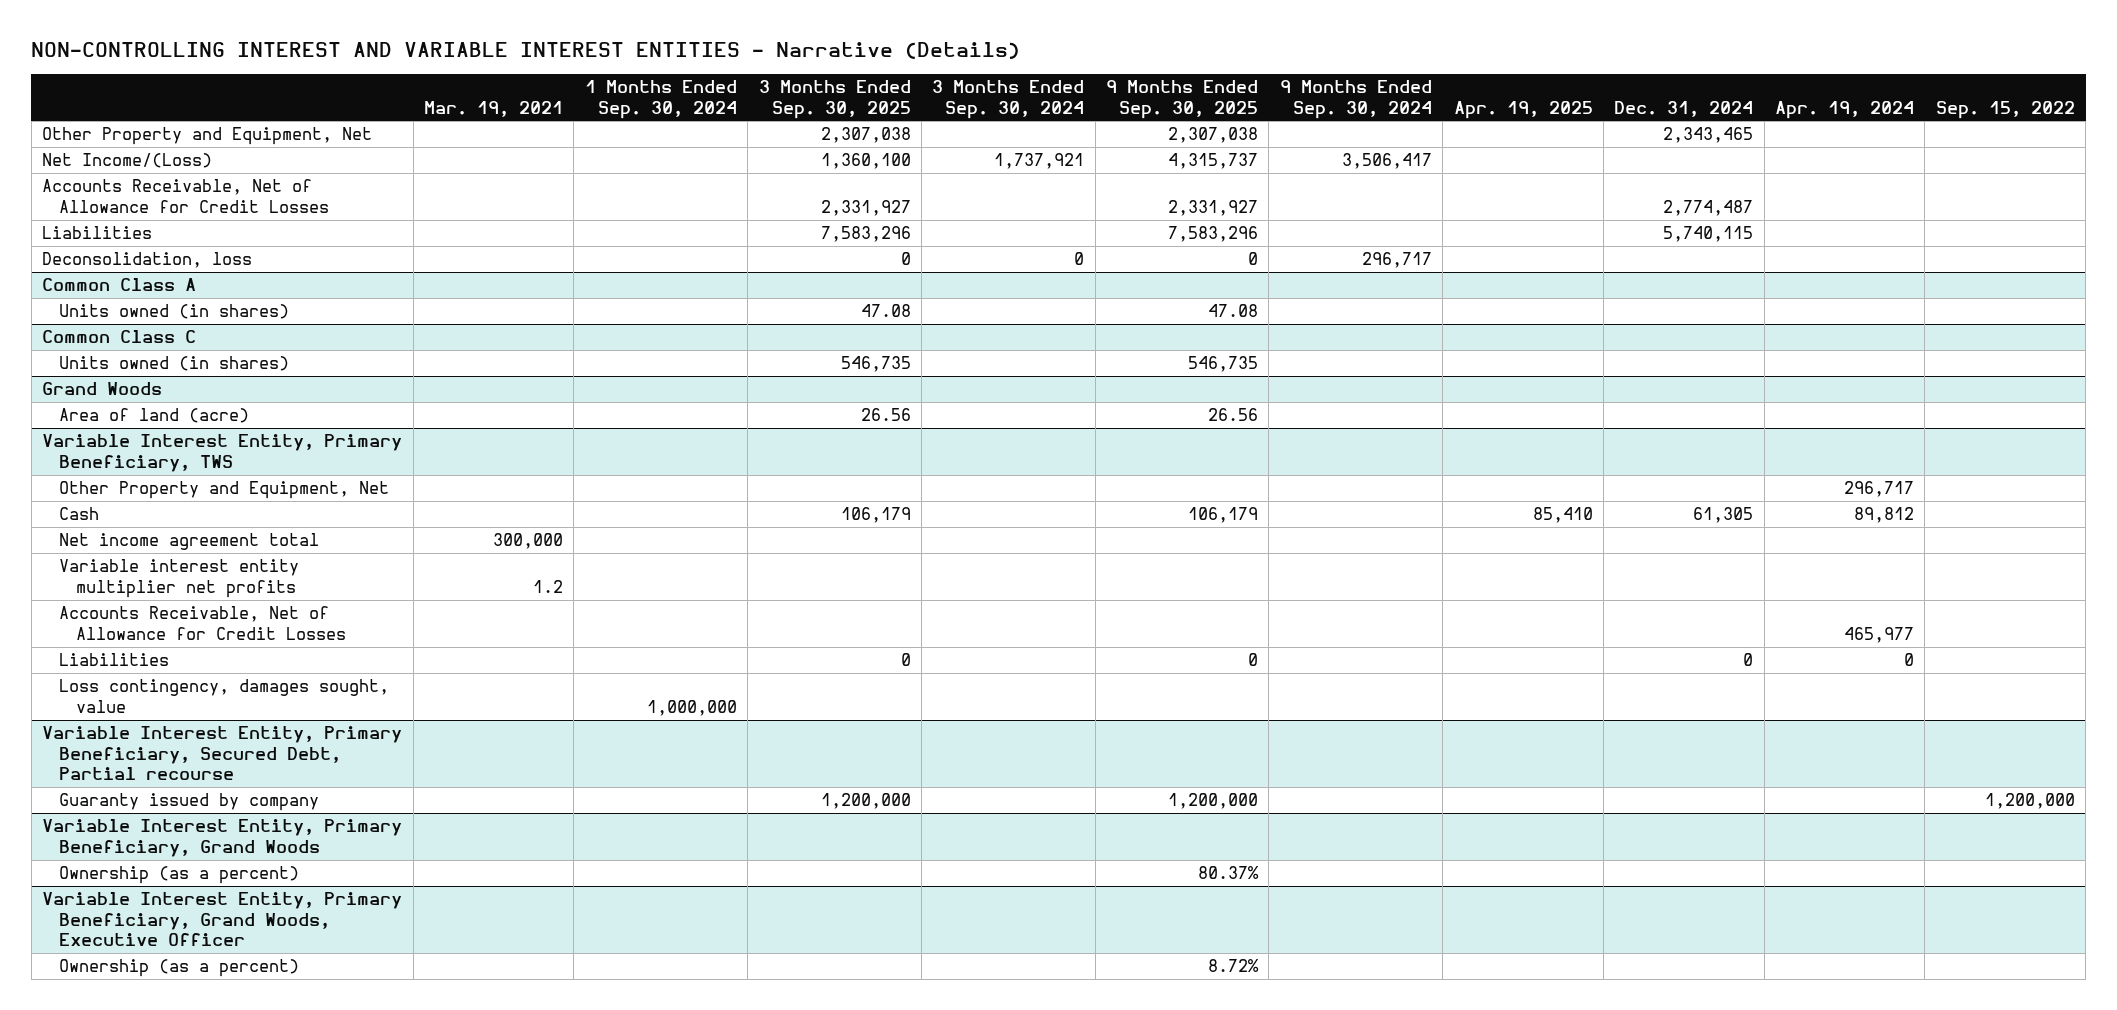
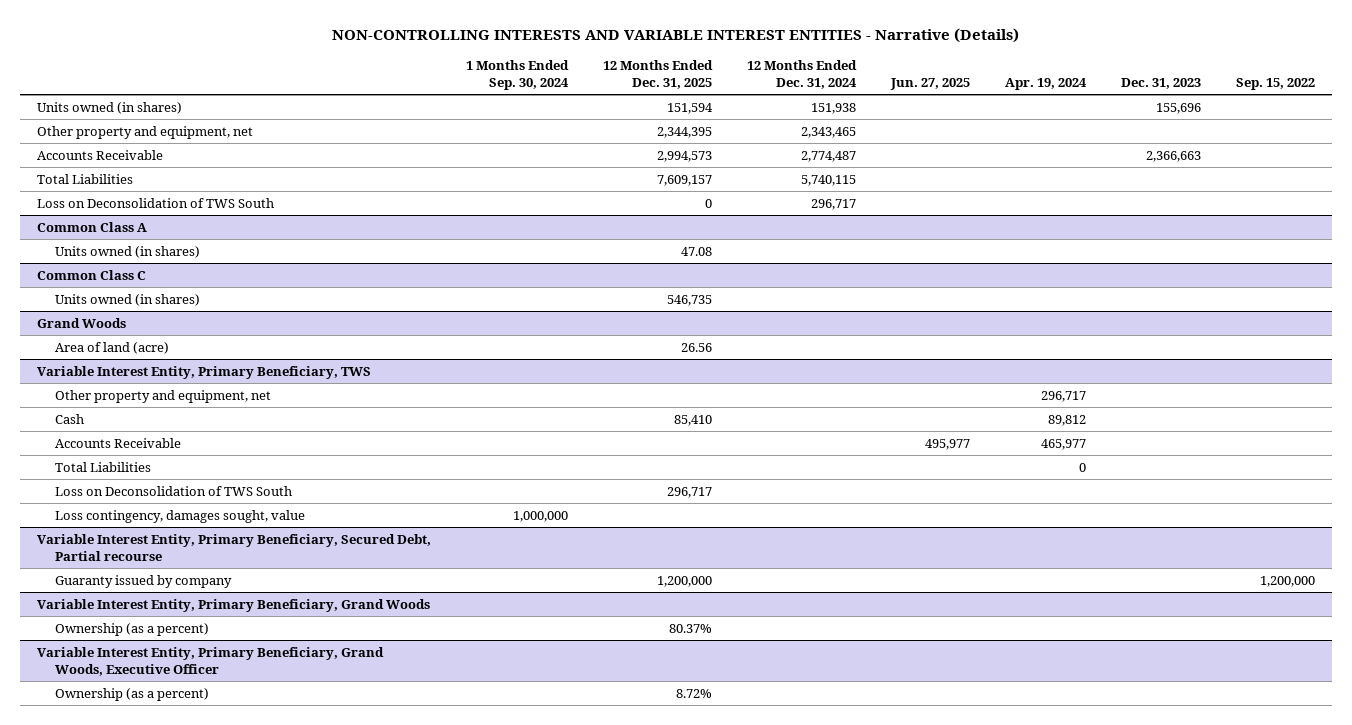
- NON-CONTROLLING INTEREST AND VARIABLE INTEREST ENTITIES - Narrative (Details)
+ NON-CONTROLLING INTERESTS AND VARIABLE INTEREST ENTITIES - Narrative (Details)
- | Mar. 19, 2021 | 1 Months Ended Sep. 30, 2024 | 3 Months Ended Sep. 30, 2025 | 3 Months Ended Sep. 30, 2024 | 9 Months Ended Sep. 30, 2025 | 9 Months Ended Sep. 30, 2024 | Apr. 19, 2025 | Dec. 31, 2024 | Apr. 19, 2024 | Sep. 15, 2022
+ | 1 Months Ended Sep. 30, 2024 | 12 Months Ended Dec. 31, 2025 | 12 Months Ended Dec. 31, 2024 | Jun. 27, 2025 | Apr. 19, 2024 | Dec. 31, 2023 | Sep. 15, 2022
- Other Property and Equipment, Net | | | 2,307,038 | | 2,307,038 | | | 2,343,465 | |
- Net Income/(Loss) | | | 1,360,100 | 1,737,921 | 4,315,737 | 3,506,417 | | | |
- Accounts Receivable, Net of Allowance for Credit Losses | | | 2,331,927 | | 2,331,927 | | | 2,774,487 | |
- Liabilities | | | 7,583,296 | | 7,583,296 | | | 5,740,115 | |
- Deconsolidation, loss | | | 0 | 0 | 0 | 296,717 | | | |
+ Units owned (in shares) | | 151,594 | 151,938 | | | 155,696 |
+ Other property and equipment, net | | 2,344,395 | 2,343,465 | | | |
+ Accounts Receivable | | 2,994,573 | 2,774,487 | | | 2,366,663 |
+ Total Liabilities | | 7,609,157 | 5,740,115 | | | |
+ Loss on Deconsolidation of TWS South | | 0 | 296,717 | | | |
@ Variable Interest Entity, Primary Beneficiary, TWS
- Other Property and Equipment, Net | | | | | | | | | 296,717 |
+ Other property and equipment, net | | | | | 296,717 | |
- Net income agreement total | 300,000 | | | | | | | | |
- Variable interest entity multiplier net profits | 1.2 | | | | | | | | |
- Accounts Receivable, Net of Allowance for Credit Losses | | | | | | | | | 465,977 |
- Liabilities | | | 0 | | 0 | | | 0 | 0 |
+ Accounts Receivable | | | | 495,977 | 465,977 | |
+ Total Liabilities | | | | | 0 | |
+ Loss on Deconsolidation of TWS South | | 296,717 | | | | |

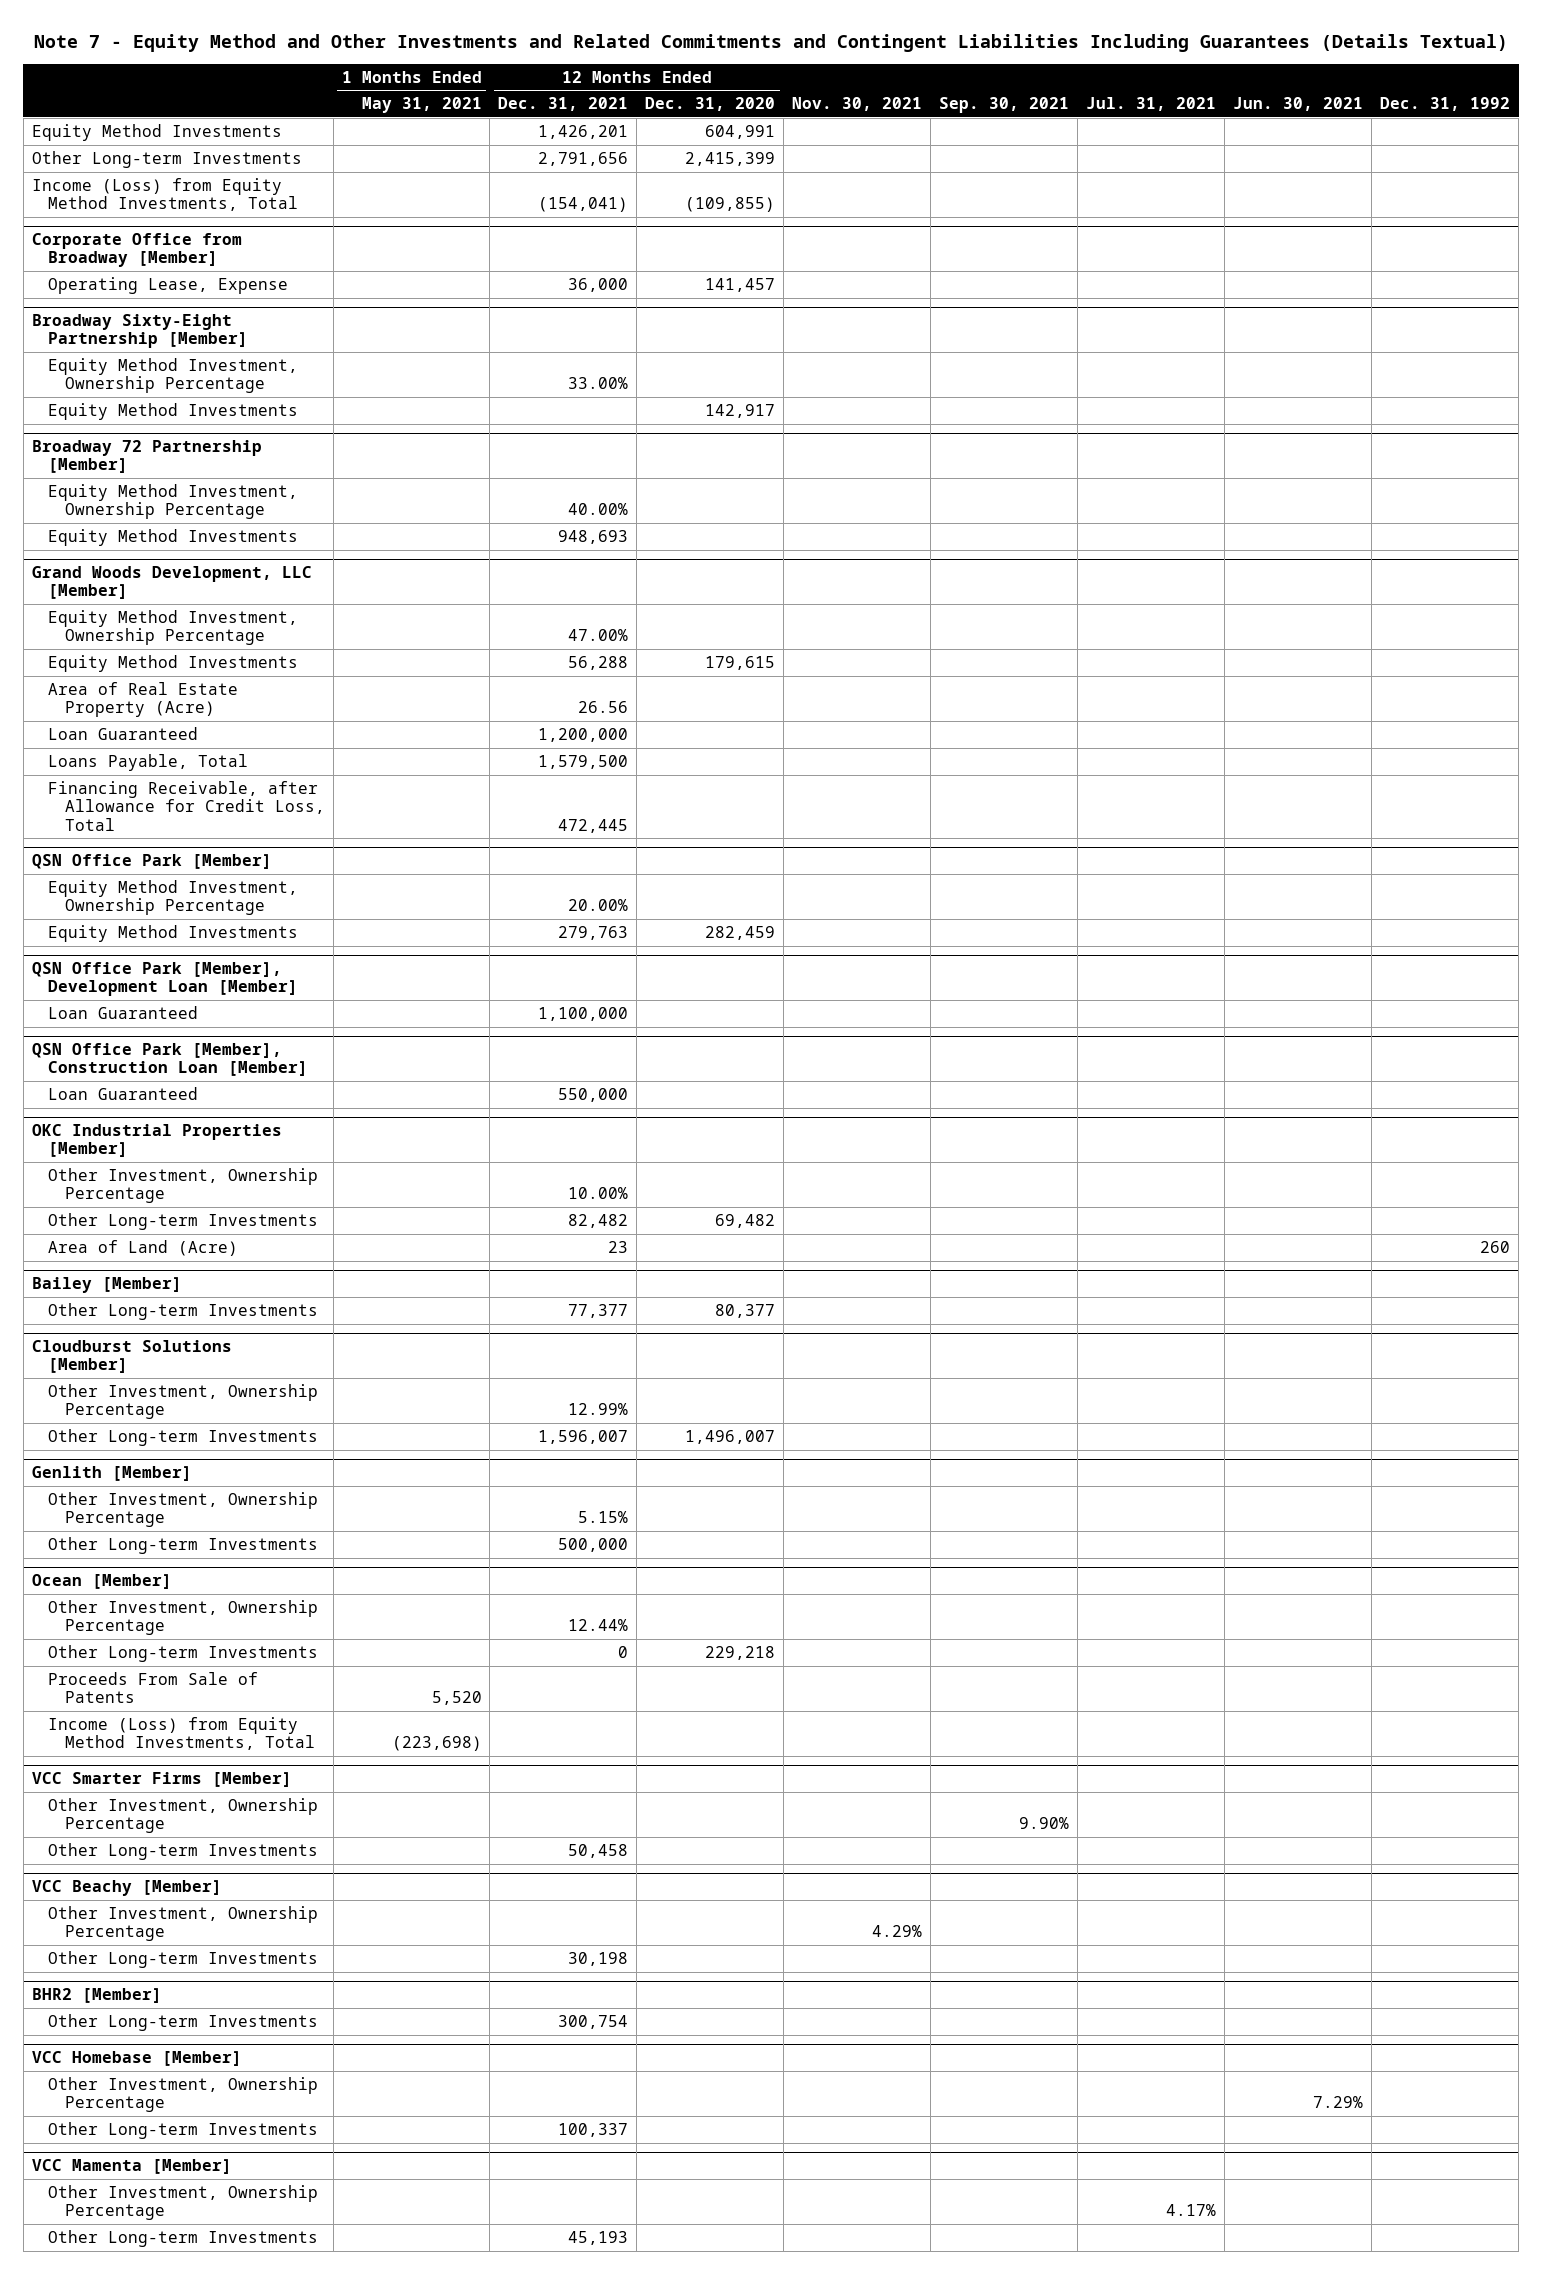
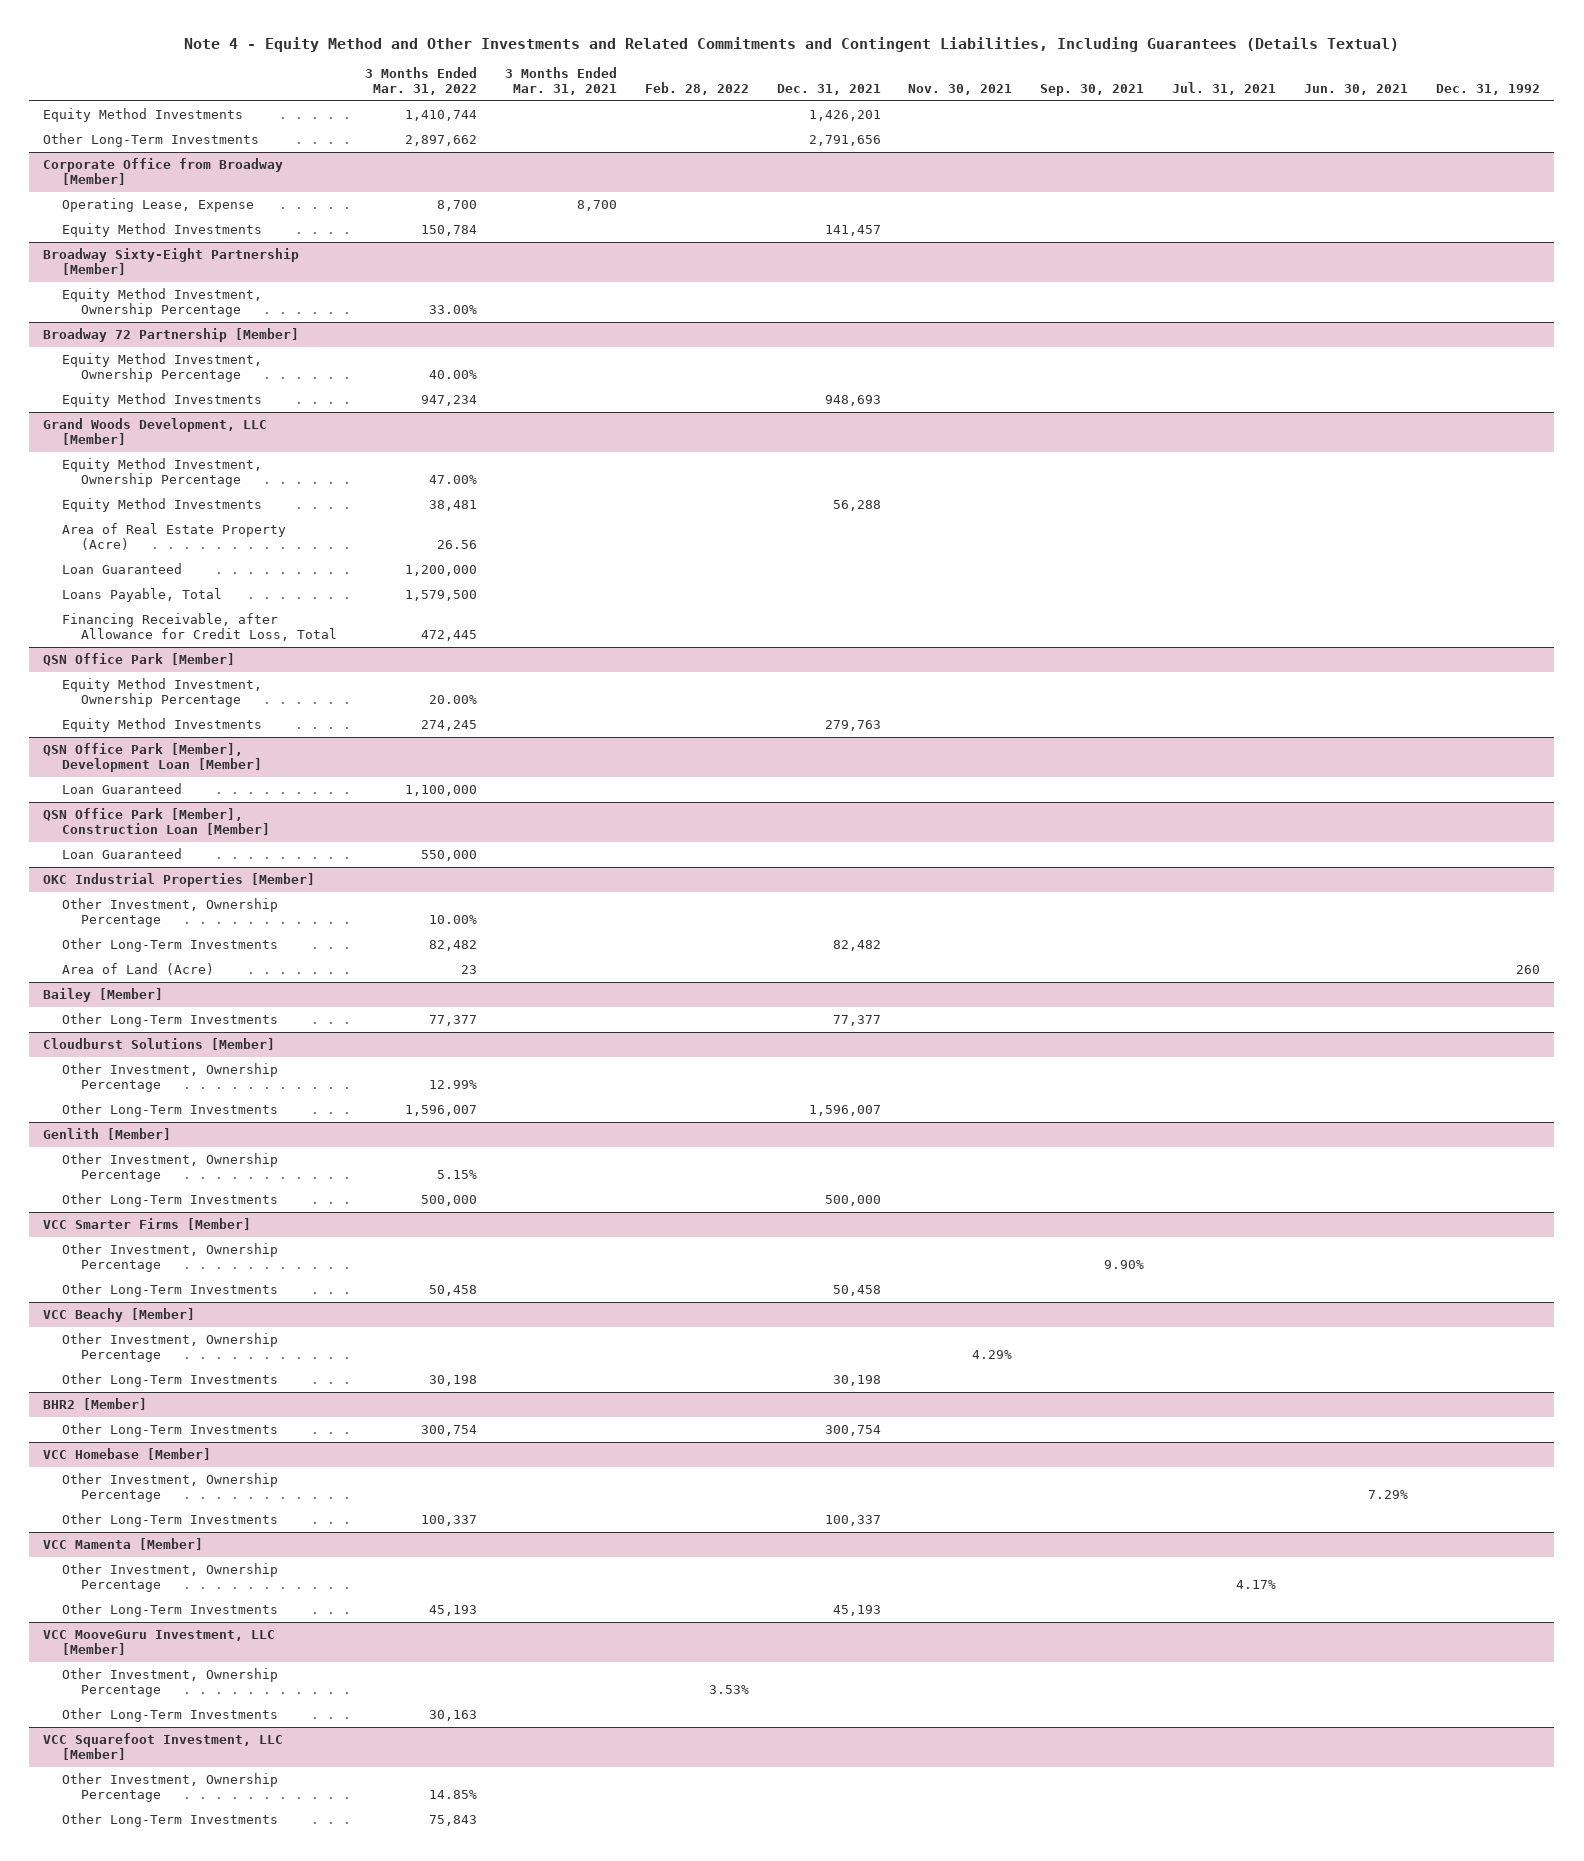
- Note 7 - Equity Method and Other Investments and Related Commitments and Contingent Liabilities Including Guarantees (Details Textual)
+ Note 4 - Equity Method and Other Investments and Related Commitments and Contingent Liabilities, Including Guarantees (Details Textual)
- | 1 Months Ended May 31, 2021 | 12 Months Ended Dec. 31, 2021 | 12 Months Ended Dec. 31, 2020 | Nov. 30, 2021 | Sep. 30, 2021 | Jul. 31, 2021 | Jun. 30, 2021 | Dec. 31, 1992
+ | 3 Months Ended Mar. 31, 2022 | 3 Months Ended Mar. 31, 2021 | Feb. 28, 2022 | Dec. 31, 2021 | Nov. 30, 2021 | Sep. 30, 2021 | Jul. 31, 2021 | Jun. 30, 2021 | Dec. 31, 1992
- Other Long-term Investments | | 2,791,656 | 2,415,399 | | | | |
- Income (Loss) from Equity Method Investments, Total | | (154,041) | (109,855) | | | | |
+ Other Long-Term Investments | 2,897,662 | | | 2,791,656 | | | | |
@ Corporate Office from Broadway [Member]
+ Equity Method Investments | 150,784 | | | 141,457 | | | | |
@ Broadway Sixty-Eight Partnership [Member]
- Equity Method Investments | | | 142,917 | | | | |
@ OKC Industrial Properties [Member]
- Other Long-term Investments | | 82,482 | 69,482 | | | | |
+ Other Long-Term Investments | 82,482 | | | 82,482 | | | | |
@ Bailey [Member]
- Other Long-term Investments | | 77,377 | 80,377 | | | | |
+ Other Long-Term Investments | 77,377 | | | 77,377 | | | | |
@ Cloudburst Solutions [Member]
- Other Long-term Investments | | 1,596,007 | 1,496,007 | | | | |
+ Other Long-Term Investments | 1,596,007 | | | 1,596,007 | | | | |
@ Genlith [Member]
- Other Long-term Investments | | 500,000 | | | | | |
- Ocean [Member]
- Other Investment, Ownership Percentage | | 12.44% | | | | | |
- Other Long-term Investments | | 0 | 229,218 | | | | |
- Proceeds From Sale of Patents | 5,520 | | | | | | |
- Income (Loss) from Equity Method Investments, Total | (223,698) | | | | | | |
@ Genlith [Member]
+ Other Long-Term Investments | 500,000 | | | 500,000 | | | | |
@ VCC Smarter Firms [Member]
- Other Long-term Investments | | 50,458 | | | | | |
+ Other Long-Term Investments | 50,458 | | | 50,458 | | | | |
@ VCC Beachy [Member]
- Other Long-term Investments | | 30,198 | | | | | |
+ Other Long-Term Investments | 30,198 | | | 30,198 | | | | |
@ BHR2 [Member]
- Other Long-term Investments | | 300,754 | | | | | |
+ Other Long-Term Investments | 300,754 | | | 300,754 | | | | |
@ VCC Homebase [Member]
- Other Long-term Investments | | 100,337 | | | | | |
+ Other Long-Term Investments | 100,337 | | | 100,337 | | | | |
@ VCC Mamenta [Member]
- Other Long-term Investments | | 45,193 | | | | | |
+ Other Long-Term Investments | 45,193 | | | 45,193 | | | | |
+ VCC MooveGuru Investment, LLC [Member]
+ Other Investment, Ownership Percentage | | | 3.53% | | | | | |
+ Other Long-Term Investments | 30,163 | | | | | | | |
+ VCC Squarefoot Investment, LLC [Member]
+ Other Investment, Ownership Percentage | 14.85% | | | | | | | |
+ Other Long-Term Investments | 75,843 | | | | | | | |

